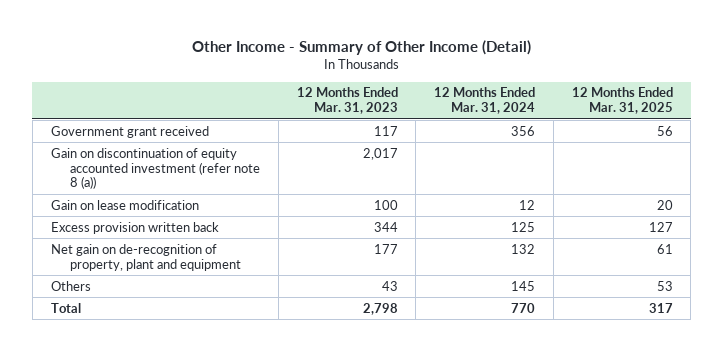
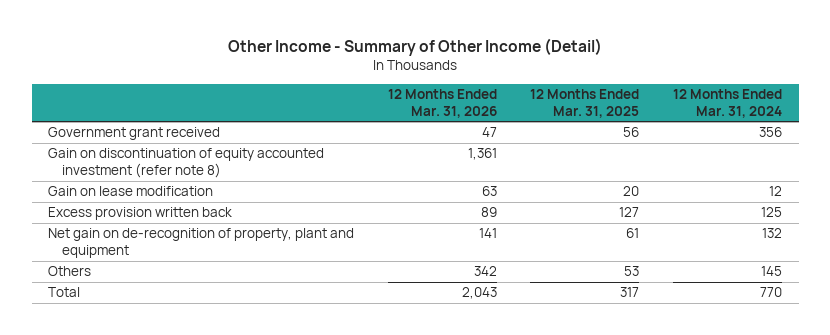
- | 12 Months Ended Mar. 31, 2023 | 12 Months Ended Mar. 31, 2024 | 12 Months Ended Mar. 31, 2025
+ | 12 Months Ended Mar. 31, 2026 | 12 Months Ended Mar. 31, 2025 | 12 Months Ended Mar. 31, 2024
- Gain on discontinuation of equity accounted investment (refer note 8 (a)) | 2,017 | |
+ Gain on discontinuation of equity accounted investment (refer note 8) | 1,361 | |

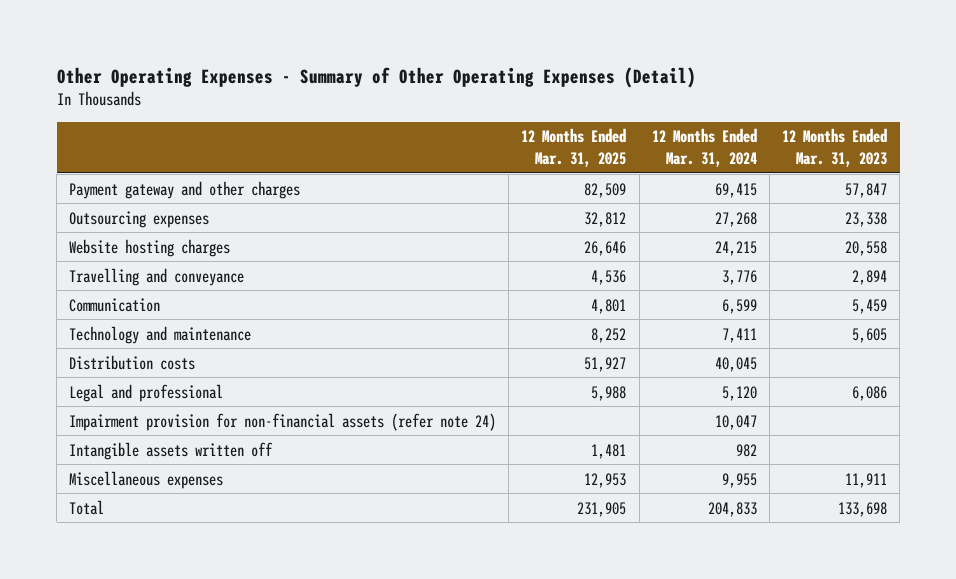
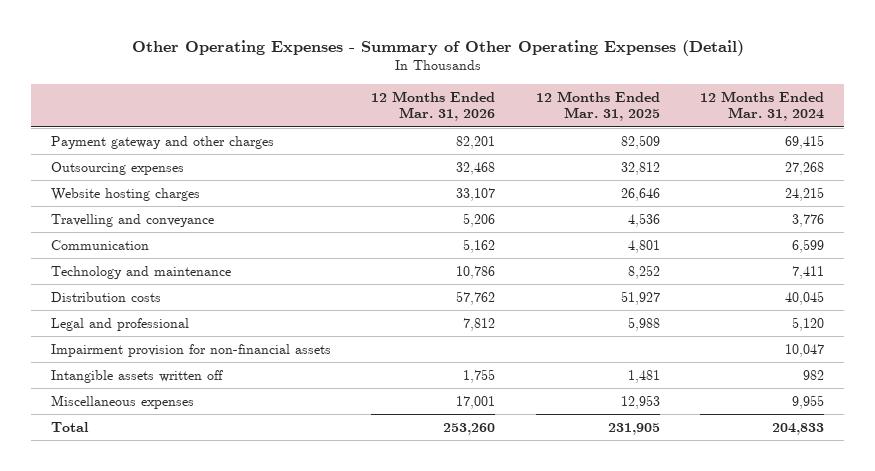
- | 12 Months Ended Mar. 31, 2025 | 12 Months Ended Mar. 31, 2024 | 12 Months Ended Mar. 31, 2023
+ | 12 Months Ended Mar. 31, 2026 | 12 Months Ended Mar. 31, 2025 | 12 Months Ended Mar. 31, 2024
- Impairment provision for non-financial assets (refer note 24) | | 10,047 |
+ Impairment provision for non-financial assets | | | 10,047

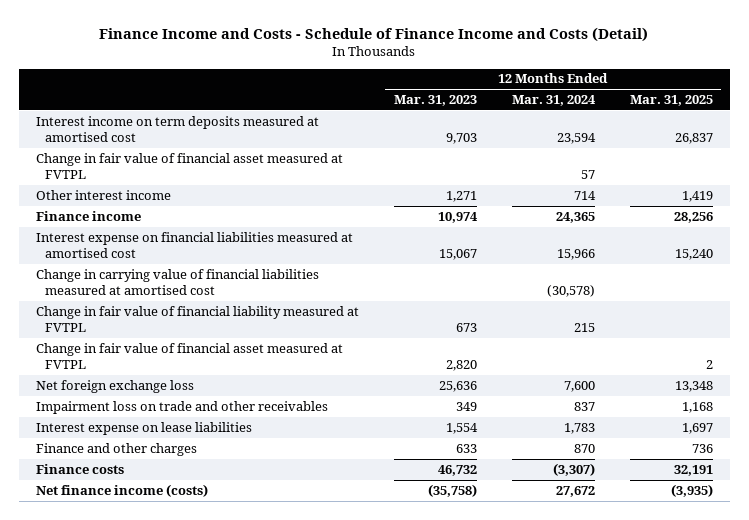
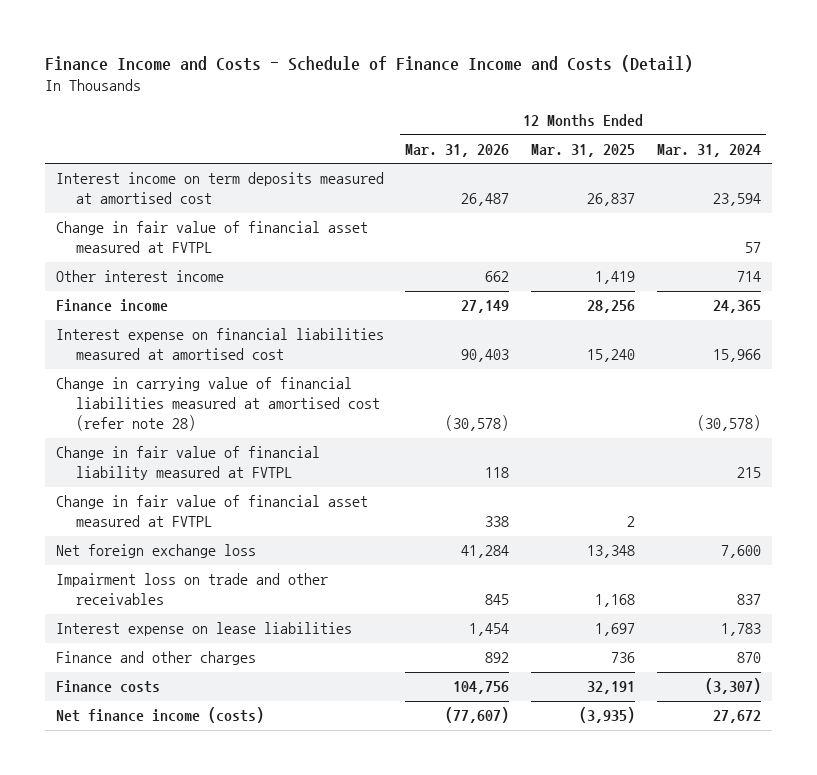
- | 12 Months Ended Mar. 31, 2023 | 12 Months Ended Mar. 31, 2024 | 12 Months Ended Mar. 31, 2025
+ | 12 Months Ended Mar. 31, 2026 | 12 Months Ended Mar. 31, 2025 | 12 Months Ended Mar. 31, 2024
- Change in carrying value of financial liabilities measured at amortised cost | | (30,578) |
+ Change in carrying value of financial liabilities measured at amortised cost (refer note 28) | (30,578) | | (30,578)

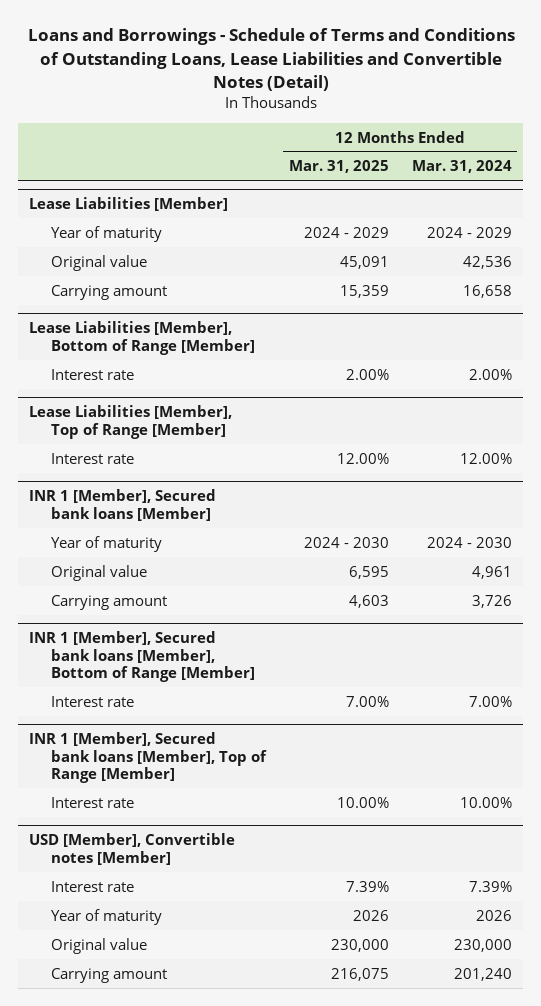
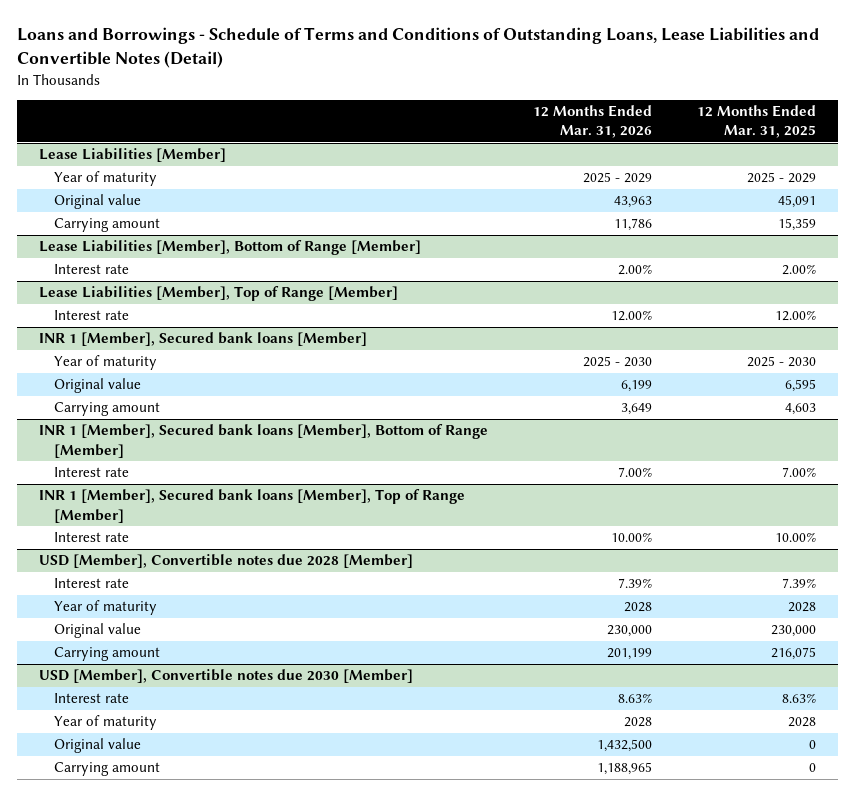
- | 12 Months Ended Mar. 31, 2025 | 12 Months Ended Mar. 31, 2024
+ | 12 Months Ended Mar. 31, 2026 | 12 Months Ended Mar. 31, 2025
@ Lease Liabilities [Member]
- Year of maturity | 2024 - 2029 | 2024 - 2029
+ Year of maturity | 2025 - 2029 | 2025 - 2029
@ INR 1 [Member], Secured bank loans [Member]
- Year of maturity | 2024 - 2030 | 2024 - 2030
+ Year of maturity | 2025 - 2030 | 2025 - 2030
- USD [Member], Convertible notes [Member]
+ USD [Member], Convertible notes due 2028 [Member]
- Year of maturity | 2026 | 2026
+ Year of maturity | 2028 | 2028
+ USD [Member], Convertible notes due 2030 [Member]
+ Interest rate | 8.63% | 8.63%
+ Year of maturity | 2028 | 2028
+ Original value | 1,432,500 | 0
+ Carrying amount | 1,188,965 | 0

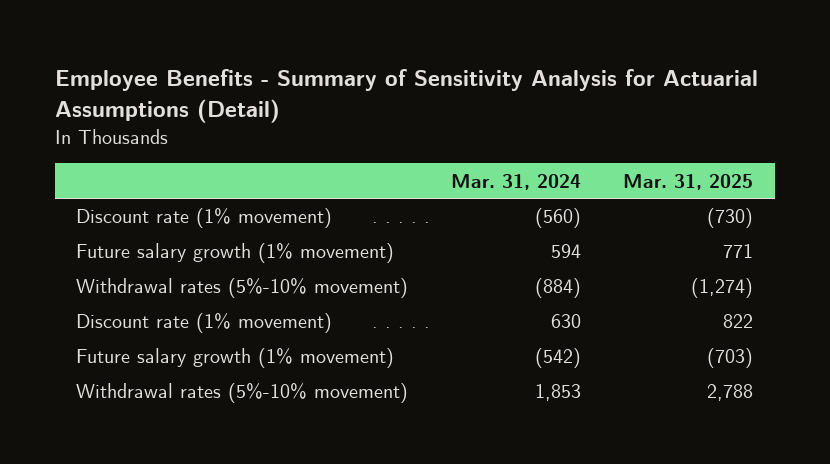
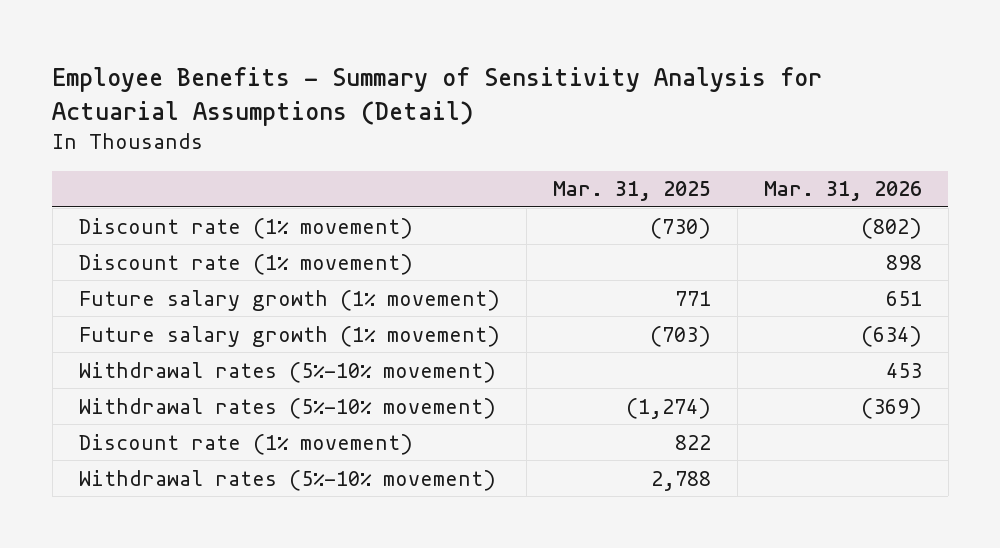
- | Mar. 31, 2024 | Mar. 31, 2025
+ | Mar. 31, 2025 | Mar. 31, 2026
+ Discount rate (1% movement) | | 898
moved up: Future salary growth (1% movement) | (703) | (634)
+ Withdrawal rates (5%-10% movement) | | 453

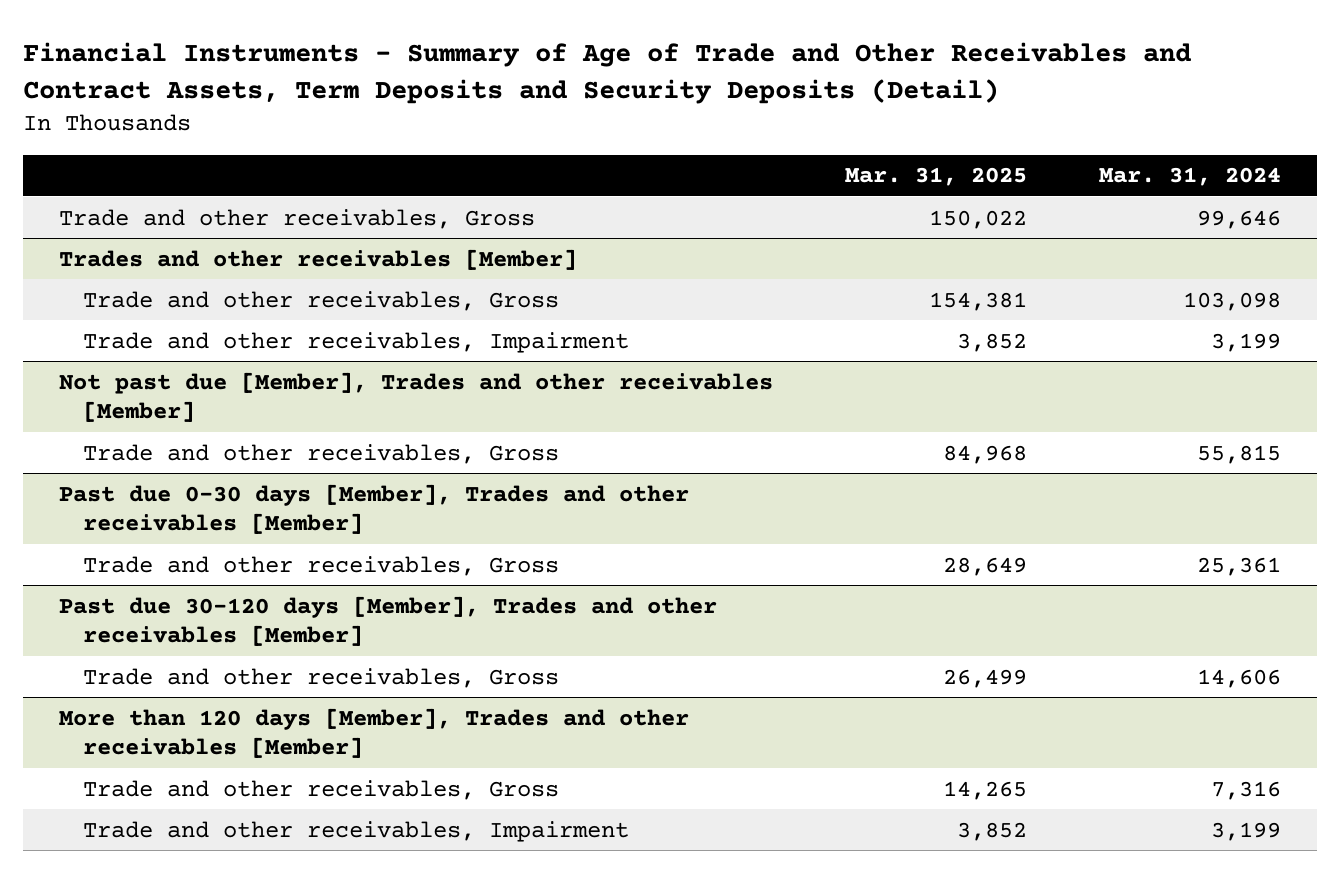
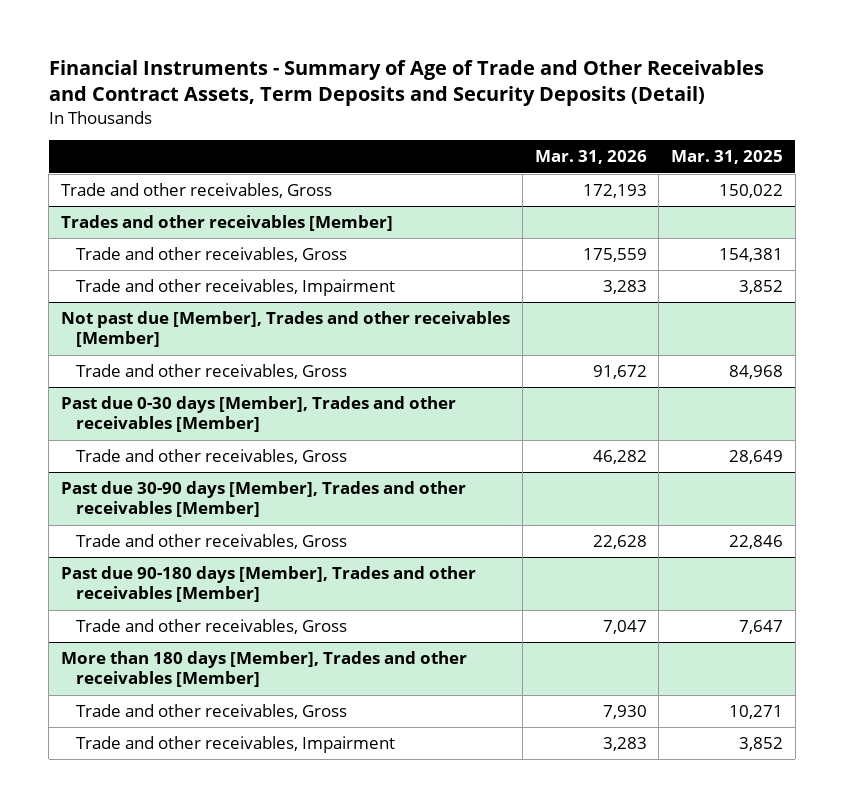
- | Mar. 31, 2025 | Mar. 31, 2024
+ | Mar. 31, 2026 | Mar. 31, 2025
- Past due 30-120 days [Member], Trades and other receivables [Member]
- Trade and other receivables, Gross | 26,499 | 14,606
- More than 120 days [Member], Trades and other receivables [Member]
- Trade and other receivables, Gross | 14,265 | 7,316
+ Past due 30-90 days [Member], Trades and other receivables [Member]
+ Trade and other receivables, Gross | 22,628 | 22,846
+ Past due 90-180 days [Member], Trades and other receivables [Member]
+ Trade and other receivables, Gross | 7,047 | 7,647
+ More than 180 days [Member], Trades and other receivables [Member]
+ Trade and other receivables, Gross | 7,930 | 10,271

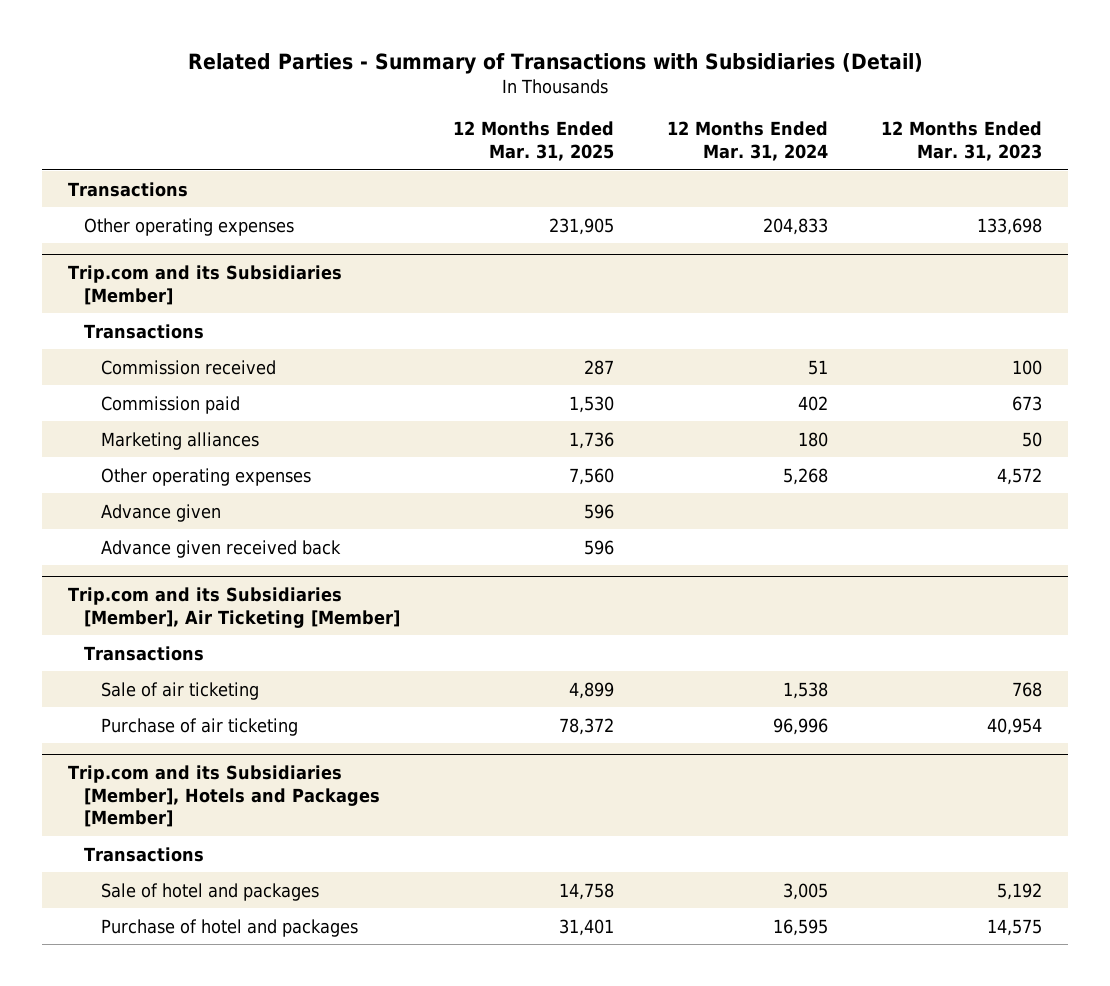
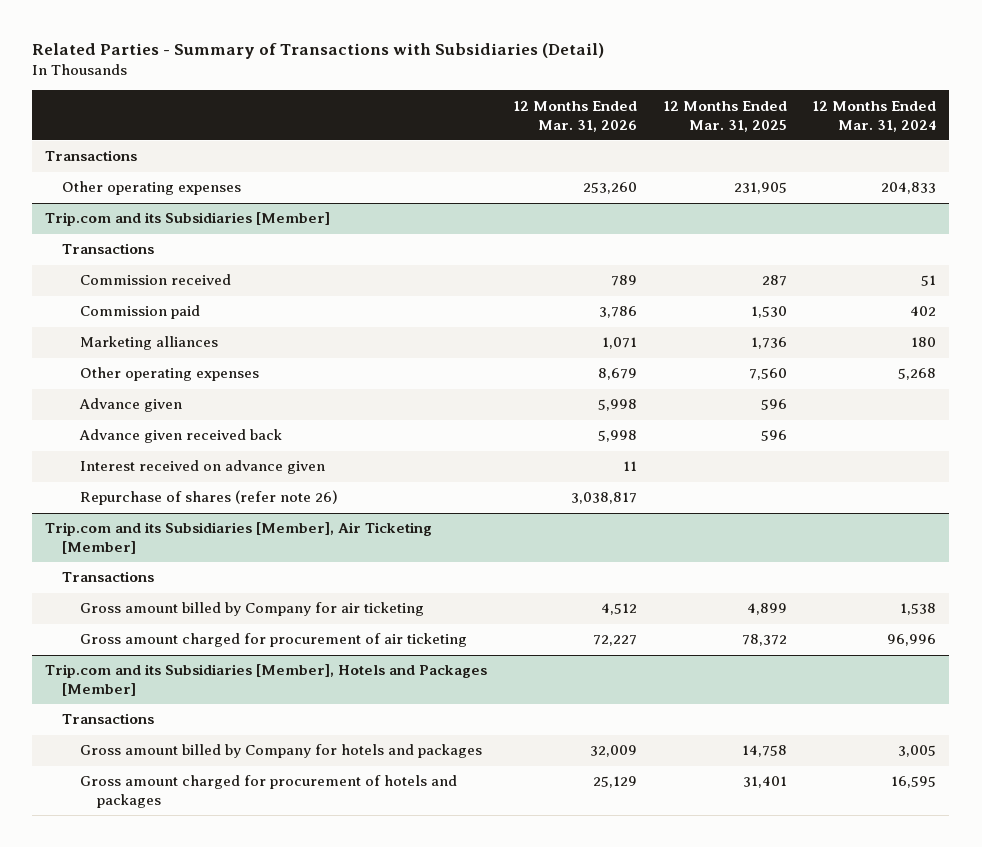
- | 12 Months Ended Mar. 31, 2025 | 12 Months Ended Mar. 31, 2024 | 12 Months Ended Mar. 31, 2023
+ | 12 Months Ended Mar. 31, 2026 | 12 Months Ended Mar. 31, 2025 | 12 Months Ended Mar. 31, 2024
@ Trip.com and its Subsidiaries [Member]
+ Interest received on advance given | 11 | |
+ Repurchase of shares (refer note 26) | 3,038,817 | |
@ Trip.com and its Subsidiaries [Member], Air Ticketing [Member]
- Sale of air ticketing | 4,899 | 1,538 | 768
- Purchase of air ticketing | 78,372 | 96,996 | 40,954
+ Gross amount billed by Company for air ticketing | 4,512 | 4,899 | 1,538
+ Gross amount charged for procurement of air ticketing | 72,227 | 78,372 | 96,996
@ Trip.com and its Subsidiaries [Member], Hotels and Packages [Member]
- Sale of hotel and packages | 14,758 | 3,005 | 5,192
- Purchase of hotel and packages | 31,401 | 16,595 | 14,575
+ Gross amount billed by Company for hotels and packages | 32,009 | 14,758 | 3,005
+ Gross amount charged for procurement of hotels and packages | 25,129 | 31,401 | 16,595

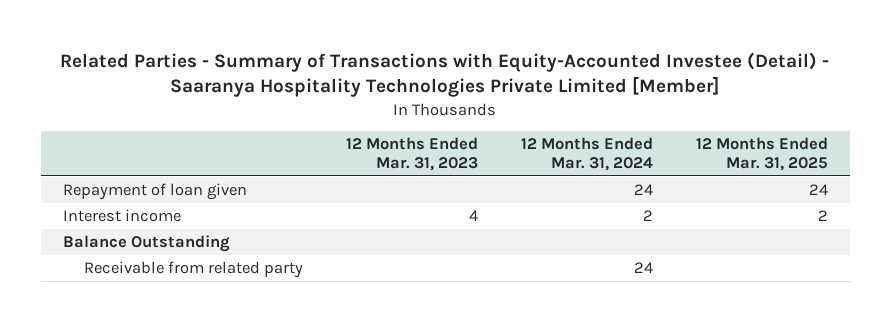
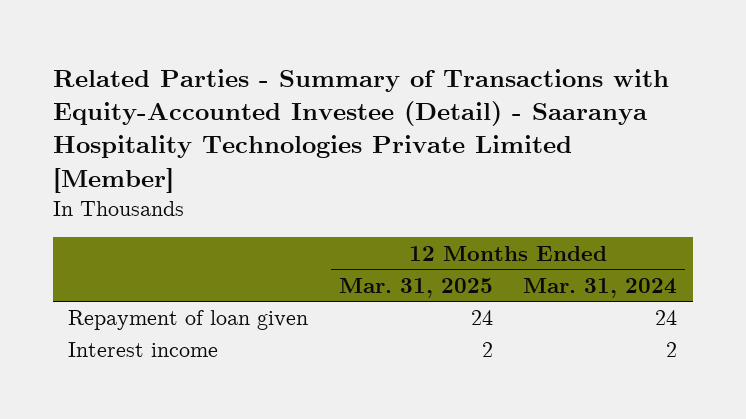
- | 12 Months Ended Mar. 31, 2023 | 12 Months Ended Mar. 31, 2024 | 12 Months Ended Mar. 31, 2025
+ | 12 Months Ended Mar. 31, 2025 | 12 Months Ended Mar. 31, 2024
- Balance Outstanding
- Receivable from related party | | 24 |

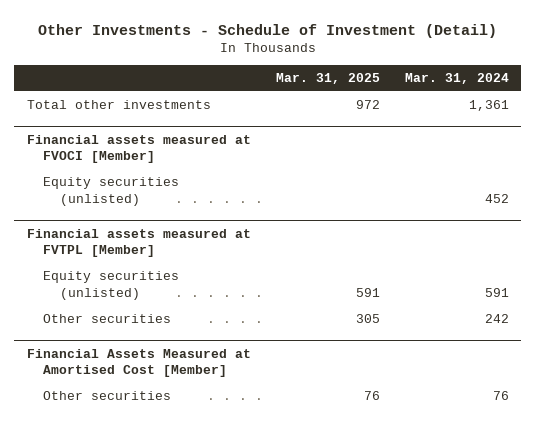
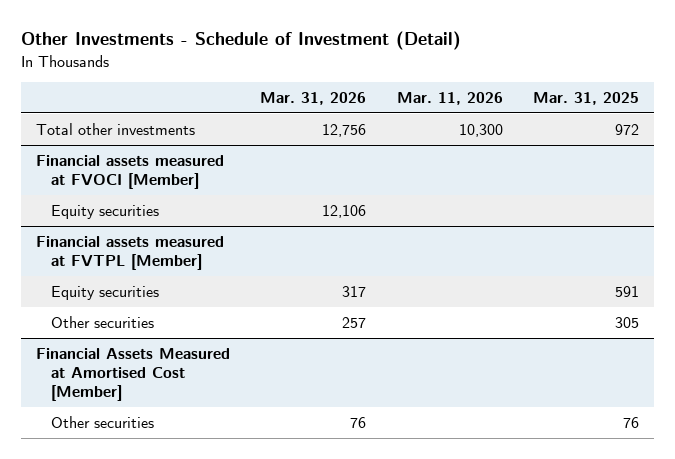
- | Mar. 31, 2025 | Mar. 31, 2024
+ | Mar. 31, 2026 | Mar. 11, 2026 | Mar. 31, 2025
@ Financial assets measured at FVOCI [Member]
- Equity securities (unlisted) | | 452
+ Equity securities | 12,106 | |
@ Financial assets measured at FVTPL [Member]
- Equity securities (unlisted) | 591 | 591
+ Equity securities | 317 | | 591

